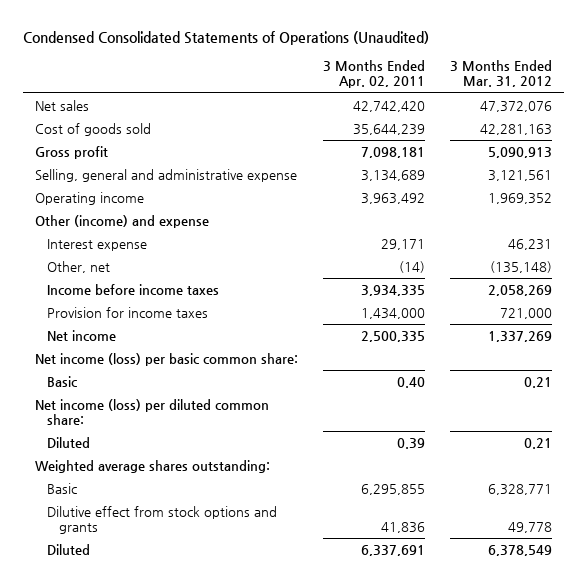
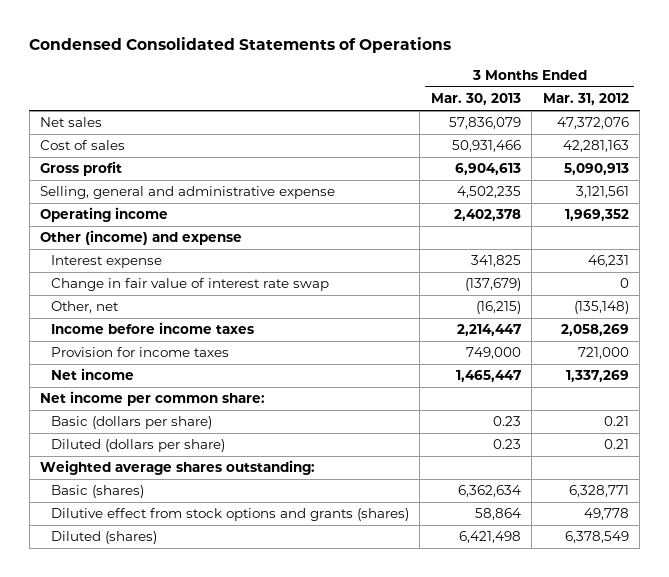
- Condensed Consolidated Statements of Operations (Unaudited)
+ Condensed Consolidated Statements of Operations
- | 3 Months Ended Apr. 02, 2011 | 3 Months Ended Mar. 31, 2012
+ | 3 Months Ended Mar. 30, 2013 | 3 Months Ended Mar. 31, 2012
- Cost of goods sold | 35,644,239 | 42,281,163
+ Cost of sales | 50,931,466 | 42,281,163
+ Change in fair value of interest rate swap | (137,679) | 0
- Net income (loss) per basic common share:
- Basic | 0.40 | 0.21
- Net income (loss) per diluted common share:
- Diluted | 0.39 | 0.21
+ Net income per common share:
+ Basic (dollars per share) | 0.23 | 0.21
+ Diluted (dollars per share) | 0.23 | 0.21
- Basic | 6,295,855 | 6,328,771
- Dilutive effect from stock options and grants | 41,836 | 49,778
- Diluted | 6,337,691 | 6,378,549
+ Basic (shares) | 6,362,634 | 6,328,771
+ Dilutive effect from stock options and grants (shares) | 58,864 | 49,778
+ Diluted (shares) | 6,421,498 | 6,378,549

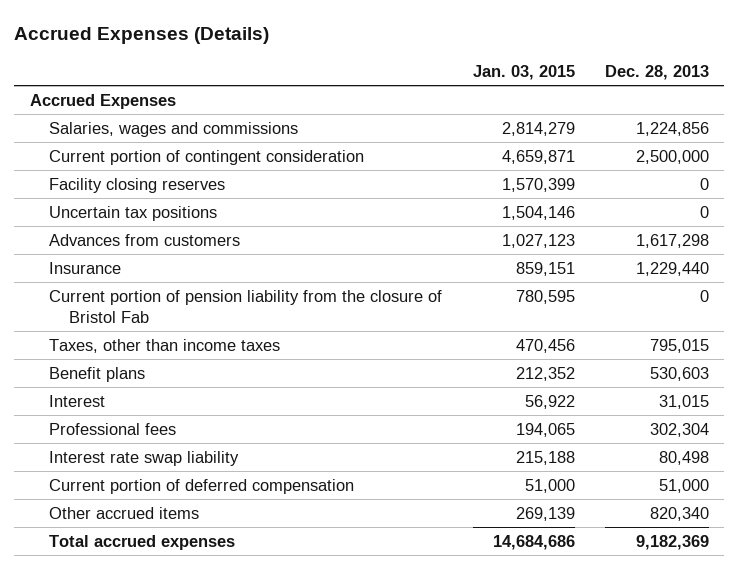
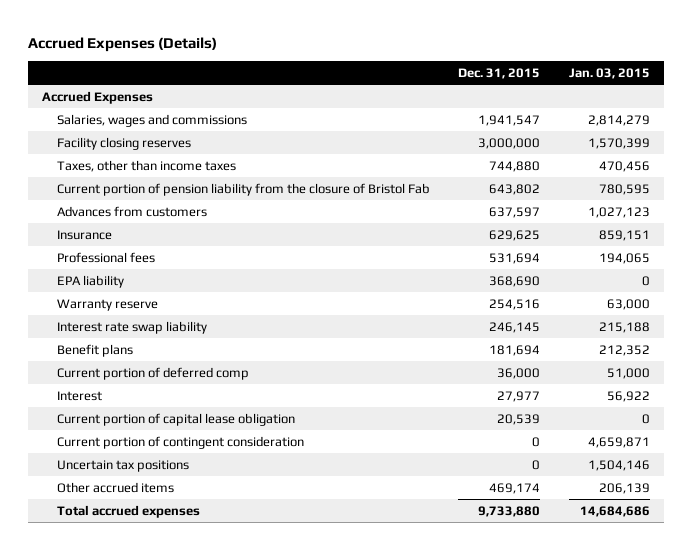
- | Jan. 03, 2015 | Dec. 28, 2013
+ | Dec. 31, 2015 | Jan. 03, 2015
moved up: Taxes, other than income taxes | 744,880 | 470,456
moved up: Current portion of pension liability from the closure of Bristol Fab | 643,802 | 780,595
+ EPA liability | 368,690 | 0
+ Warranty reserve | 254,516 | 63,000
- Current portion of deferred compensation | 51,000 | 51,000
- Other accrued items | 269,139 | 820,340
moved down: Benefit plans | 181,694 | 212,352
+ Current portion of deferred comp | 36,000 | 51,000
moved down: Interest | 27,977 | 56,922
+ Current portion of capital lease obligation | 20,539 | 0
moved down: Current portion of contingent consideration | 0 | 4,659,871
moved down: Uncertain tax positions | 0 | 1,504,146
+ Other accrued items | 469,174 | 206,139

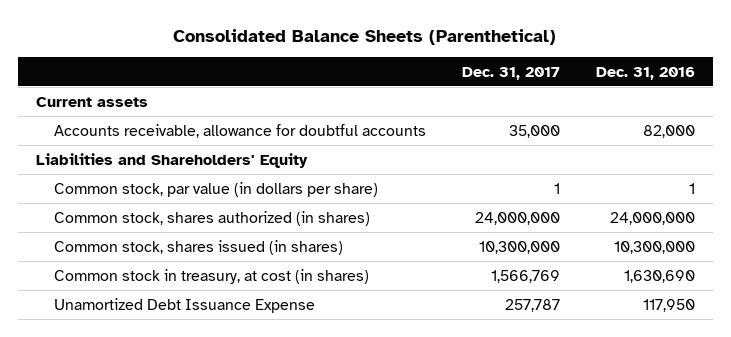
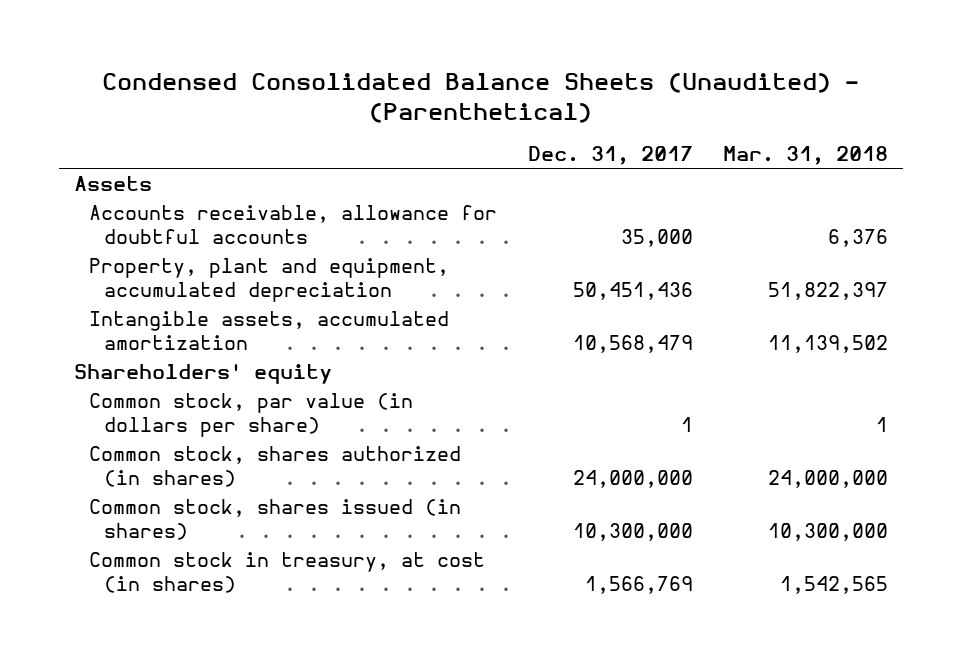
- Consolidated Balance Sheets (Parenthetical)
+ Condensed Consolidated Balance Sheets (Unaudited) - (Parenthetical)
- | Dec. 31, 2017 | Dec. 31, 2016
+ | Dec. 31, 2017 | Mar. 31, 2018
- Current assets
+ Assets
- Liabilities and Shareholders' Equity
+ Property, plant and equipment, accumulated depreciation | 50,451,436 | 51,822,397
+ Intangible assets, accumulated amortization | 10,568,479 | 11,139,502
+ Shareholders' equity
- Unamortized Debt Issuance Expense | 257,787 | 117,950

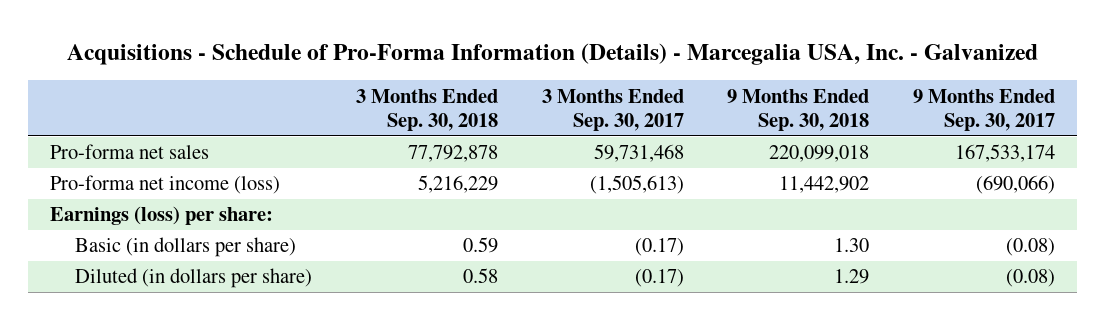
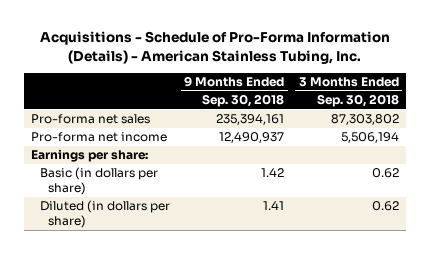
- Acquisitions - Schedule of Pro-Forma Information (Details) - Marcegalia USA, Inc. - Galvanized
+ Acquisitions - Schedule of Pro-Forma Information (Details) - American Stainless Tubing, Inc.
- | 3 Months Ended Sep. 30, 2018 | 3 Months Ended Sep. 30, 2017 | 9 Months Ended Sep. 30, 2018 | 9 Months Ended Sep. 30, 2017
+ | 9 Months Ended Sep. 30, 2018 | 3 Months Ended Sep. 30, 2018
- Pro-forma net sales | 77,792,878 | 59,731,468 | 220,099,018 | 167,533,174
- Pro-forma net income (loss) | 5,216,229 | (1,505,613) | 11,442,902 | (690,066)
- Earnings (loss) per share:
- Basic (in dollars per share) | 0.59 | (0.17) | 1.30 | (0.08)
- Diluted (in dollars per share) | 0.58 | (0.17) | 1.29 | (0.08)
+ Pro-forma net sales | 235,394,161 | 87,303,802
+ Pro-forma net income | 12,490,937 | 5,506,194
+ Earnings per share:
+ Basic (in dollars per share) | 1.42 | 0.62
+ Diluted (in dollars per share) | 1.41 | 0.62

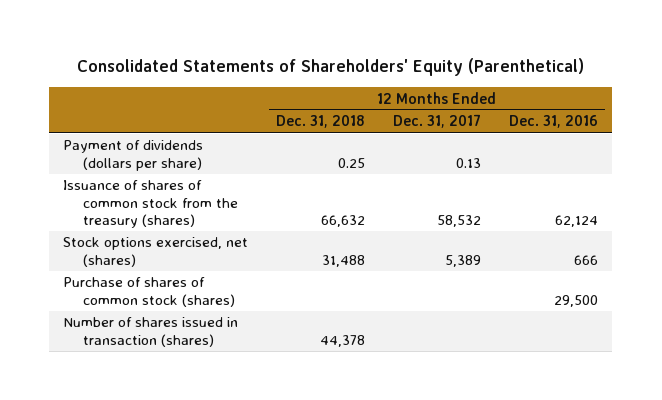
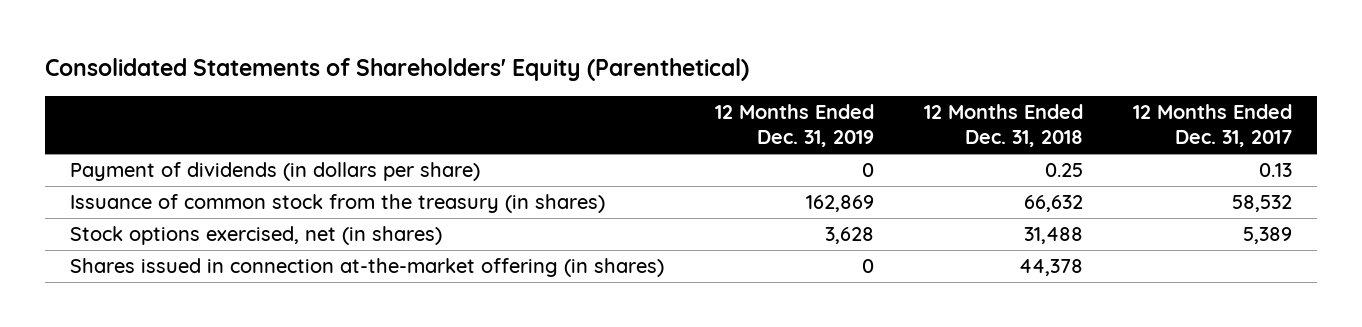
- | 12 Months Ended Dec. 31, 2018 | 12 Months Ended Dec. 31, 2017 | 12 Months Ended Dec. 31, 2016
+ | 12 Months Ended Dec. 31, 2019 | 12 Months Ended Dec. 31, 2018 | 12 Months Ended Dec. 31, 2017
- Payment of dividends (dollars per share) | 0.25 | 0.13 |
- Issuance of shares of common stock from the treasury (shares) | 66,632 | 58,532 | 62,124
- Stock options exercised, net (shares) | 31,488 | 5,389 | 666
- Purchase of shares of common stock (shares) | | | 29,500
- Number of shares issued in transaction (shares) | 44,378 | |
+ Payment of dividends (in dollars per share) | 0 | 0.25 | 0.13
+ Issuance of common stock from the treasury (in shares) | 162,869 | 66,632 | 58,532
+ Stock options exercised, net (in shares) | 3,628 | 31,488 | 5,389
+ Shares issued in connection at-the-market offering (in shares) | 0 | 44,378 |

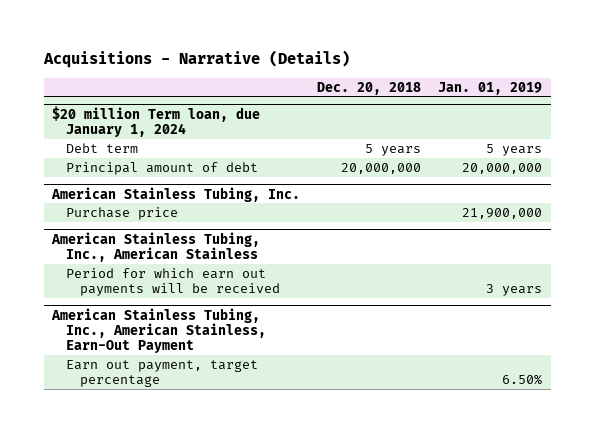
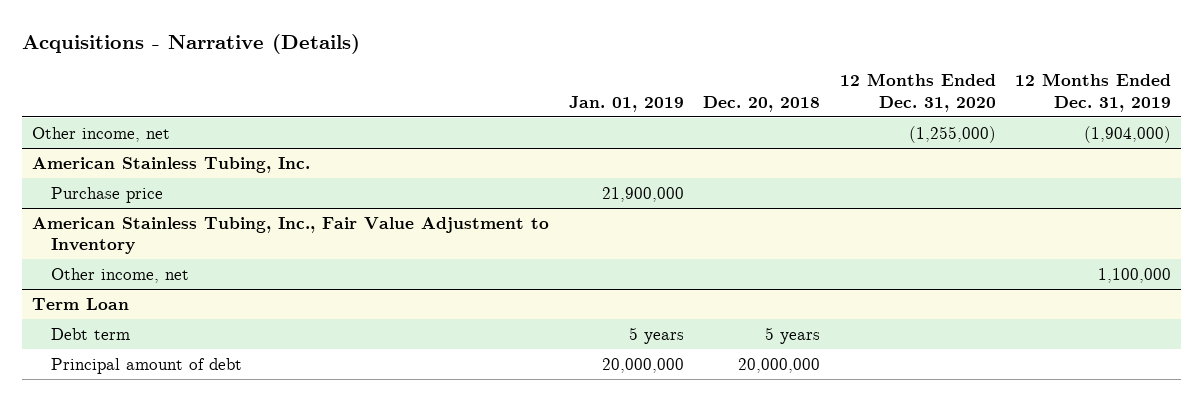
- | Dec. 20, 2018 | Jan. 01, 2019
+ | Jan. 01, 2019 | Dec. 20, 2018 | 12 Months Ended Dec. 31, 2020 | 12 Months Ended Dec. 31, 2019
- $20 million Term loan, due January 1, 2024
- Debt term | 5 years | 5 years
- Principal amount of debt | 20,000,000 | 20,000,000
+ Other income, net | | | (1,255,000) | (1,904,000)
- American Stainless Tubing, Inc., American Stainless
- Period for which earn out payments will be received | | 3 years
- American Stainless Tubing, Inc., American Stainless, Earn-Out Payment
- Earn out payment, target percentage | | 6.50%
+ American Stainless Tubing, Inc., Fair Value Adjustment to Inventory
+ Other income, net | | | | 1,100,000
+ Term Loan
+ Debt term | 5 years | 5 years | |
+ Principal amount of debt | 20,000,000 | 20,000,000 | |

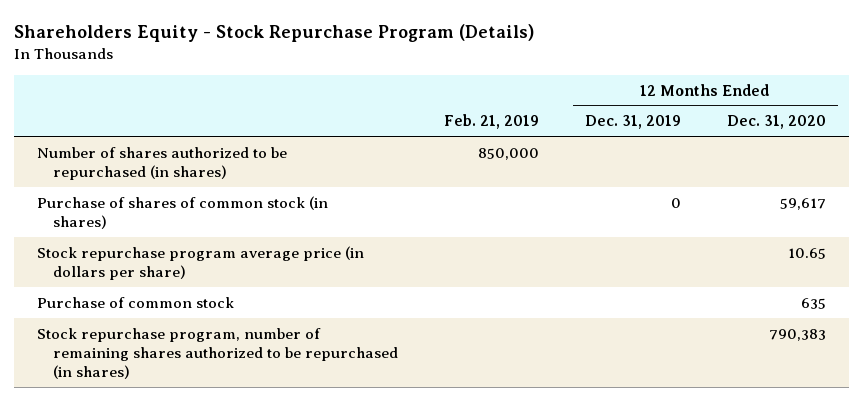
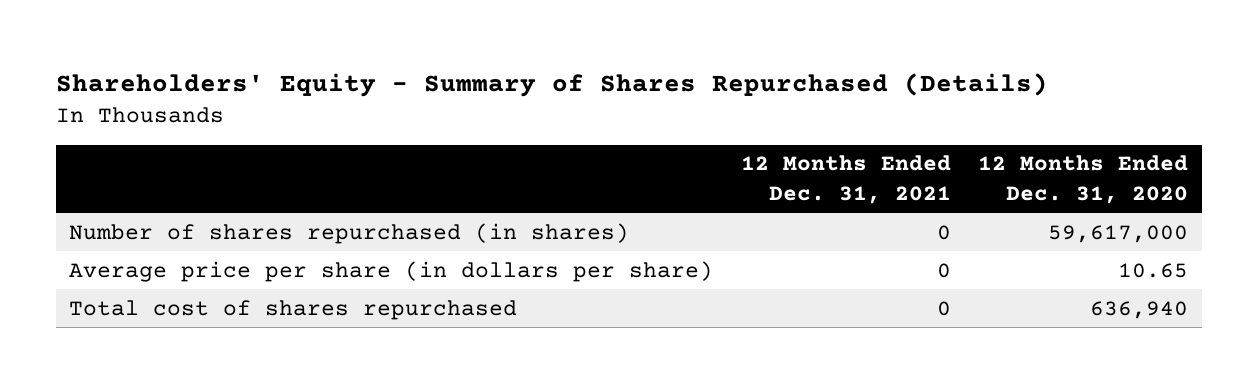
- Shareholders Equity - Stock Repurchase Program (Details)
+ Shareholders' Equity - Summary of Shares Repurchased (Details)
- | Feb. 21, 2019 | 12 Months Ended Dec. 31, 2019 | 12 Months Ended Dec. 31, 2020
+ | 12 Months Ended Dec. 31, 2021 | 12 Months Ended Dec. 31, 2020
- Number of shares authorized to be repurchased (in shares) | 850,000 | |
- Purchase of shares of common stock (in shares) | | 0 | 59,617
- Stock repurchase program average price (in dollars per share) | | | 10.65
- Purchase of common stock | | | 635
- Stock repurchase program, number of remaining shares authorized to be repurchased (in shares) | | | 790,383
+ Number of shares repurchased (in shares) | 0 | 59,617,000
+ Average price per share (in dollars per share) | 0 | 10.65
+ Total cost of shares repurchased | 0 | 636,940

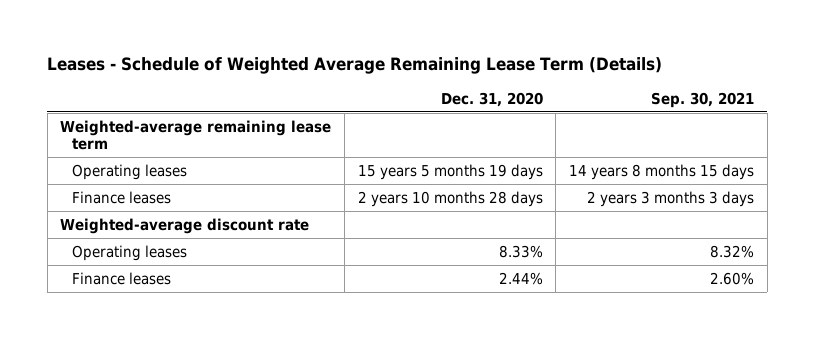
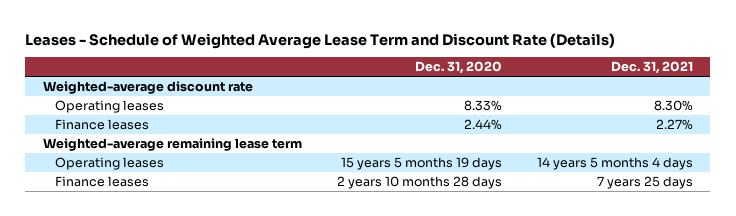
- Leases - Schedule of Weighted Average Remaining Lease Term (Details)
+ Leases - Schedule of Weighted Average Lease Term and Discount Rate (Details)
- | Dec. 31, 2020 | Sep. 30, 2021
+ | Dec. 31, 2020 | Dec. 31, 2021
moved down: Weighted-average remaining lease term
moved down: Operating leases | 15 years 5 months 19 days | 14 years 5 months 4 days
moved down: Finance leases | 2 years 10 months 28 days | 7 years 25 days

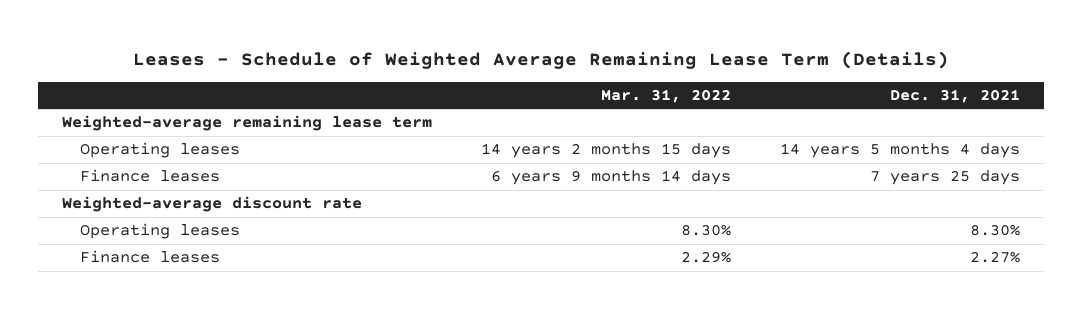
- Leases - Schedule of Weighted Average Lease Term and Discount Rate (Details)
+ Leases - Schedule of Weighted Average Remaining Lease Term (Details)
- | Dec. 31, 2020 | Dec. 31, 2021
+ | Mar. 31, 2022 | Dec. 31, 2021
moved down: Weighted-average discount rate
moved down: Operating leases | 8.30% | 8.30%
moved down: Finance leases | 2.29% | 2.27%

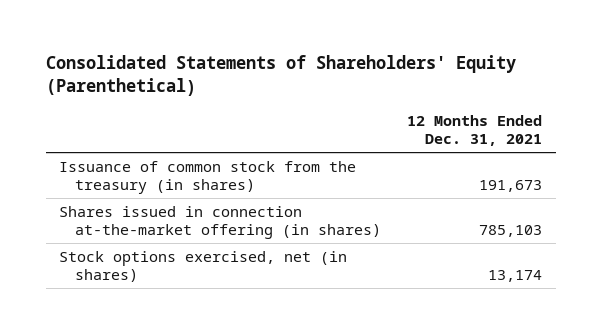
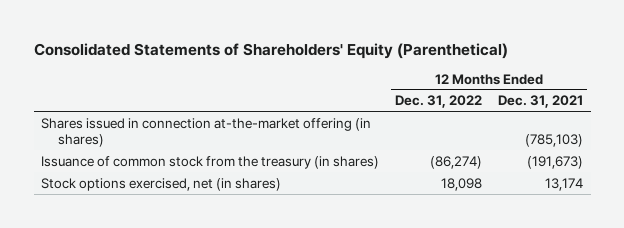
- | 12 Months Ended Dec. 31, 2021
+ | 12 Months Ended Dec. 31, 2022 | 12 Months Ended Dec. 31, 2021
- Issuance of common stock from the treasury (in shares) | 191,673
- Shares issued in connection at-the-market offering (in shares) | 785,103
+ Shares issued in connection at-the-market offering (in shares) | | (785,103)
+ Issuance of common stock from the treasury (in shares) | (86,274) | (191,673)

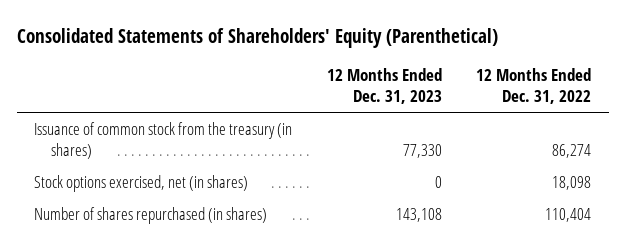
- | 12 Months Ended Dec. 31, 2022 | 12 Months Ended Dec. 31, 2021
+ | 12 Months Ended Dec. 31, 2023 | 12 Months Ended Dec. 31, 2022
- Shares issued in connection at-the-market offering (in shares) | | (785,103)
- Issuance of common stock from the treasury (in shares) | (86,274) | (191,673)
+ Issuance of common stock from the treasury (in shares) | 77,330 | 86,274
+ Number of shares repurchased (in shares) | 143,108 | 110,404

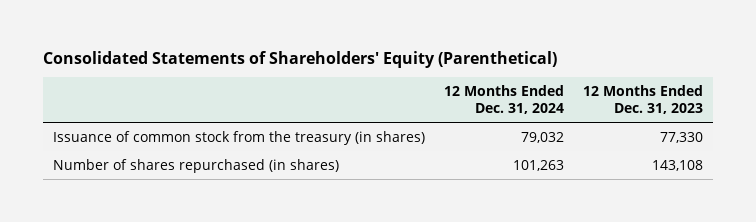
- | 12 Months Ended Dec. 31, 2023 | 12 Months Ended Dec. 31, 2022
+ | 12 Months Ended Dec. 31, 2024 | 12 Months Ended Dec. 31, 2023
- Stock options exercised, net (in shares) | 0 | 18,098

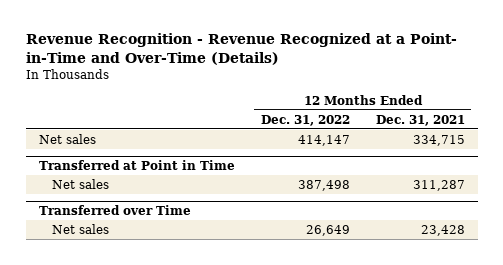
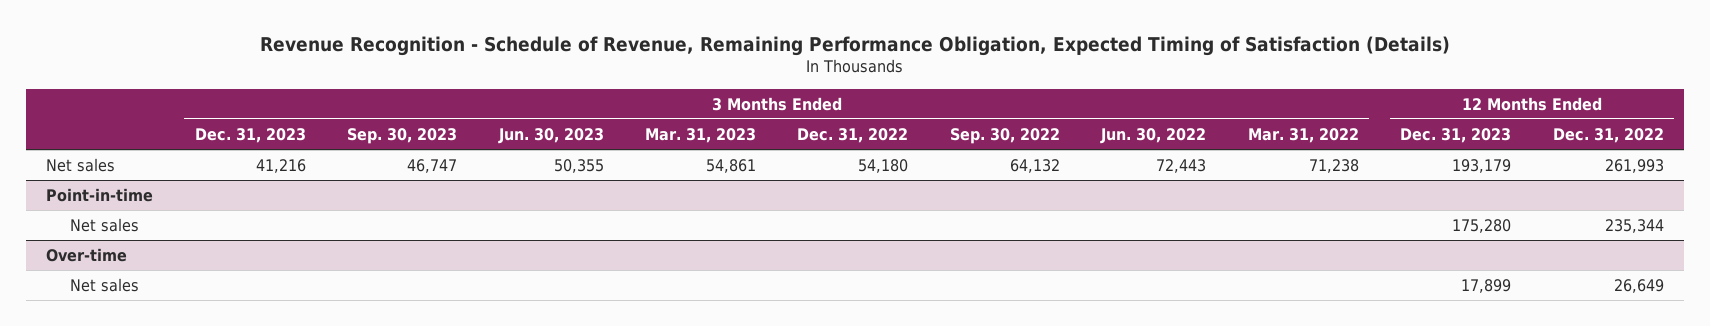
- Revenue Recognition - Revenue Recognized at a Point- in-Time and Over-Time (Details)
+ Revenue Recognition - Schedule of Revenue, Remaining Performance Obligation, Expected Timing of Satisfaction (Details)
- | 12 Months Ended Dec. 31, 2022 | 12 Months Ended Dec. 31, 2021
+ | 3 Months Ended Dec. 31, 2023 | 3 Months Ended Sep. 30, 2023 | 3 Months Ended Jun. 30, 2023 | 3 Months Ended Mar. 31, 2023 | 3 Months Ended Dec. 31, 2022 | 3 Months Ended Sep. 30, 2022 | 3 Months Ended Jun. 30, 2022 | 3 Months Ended Mar. 31, 2022 | 12 Months Ended Dec. 31, 2023 | 12 Months Ended Dec. 31, 2022
- Net sales | 414,147 | 334,715
- Transferred at Point in Time
- Net sales | 387,498 | 311,287
- Transferred over Time
+ Net sales | 41,216 | 46,747 | 50,355 | 54,861 | 54,180 | 64,132 | 72,443 | 71,238 | 193,179 | 261,993
+ Point-in-time
+ Net sales | | | | | | | | | 175,280 | 235,344
+ Over-time

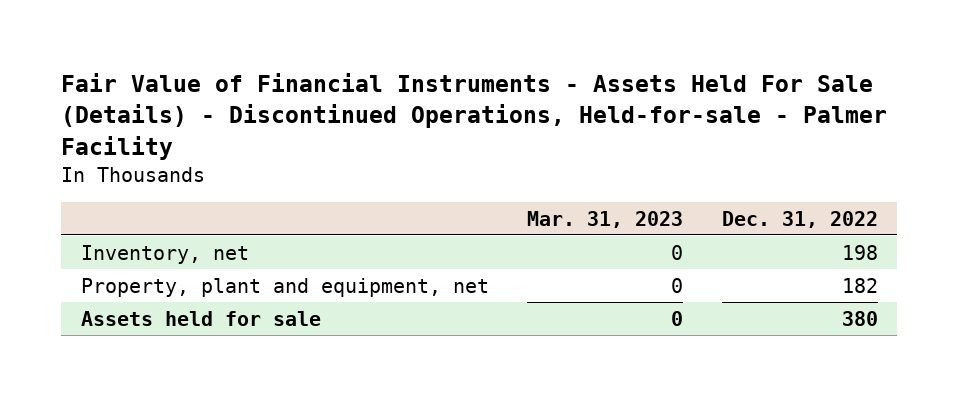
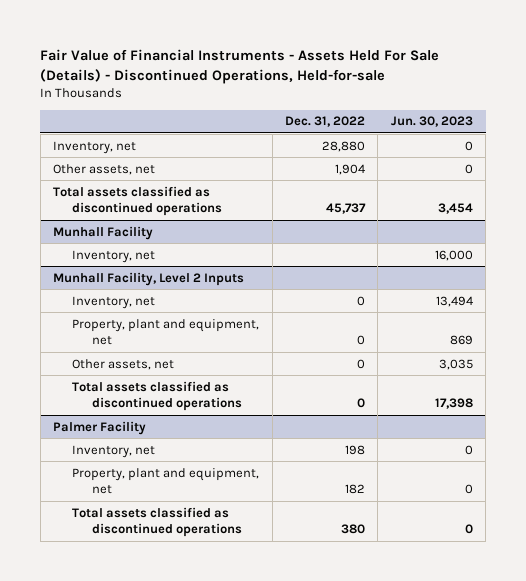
- Fair Value of Financial Instruments - Assets Held For Sale (Details) - Discontinued Operations, Held-for-sale - Palmer Facility
+ Fair Value of Financial Instruments - Assets Held For Sale (Details) - Discontinued Operations, Held-for-sale
- | Mar. 31, 2023 | Dec. 31, 2022
+ | Dec. 31, 2022 | Jun. 30, 2023
+ Inventory, net | 28,880 | 0
+ Other assets, net | 1,904 | 0
+ Total assets classified as discontinued operations | 45,737 | 3,454
+ Munhall Facility
+ Inventory, net | | 16,000
+ Munhall Facility, Level 2 Inputs
+ Inventory, net | 0 | 13,494
+ Property, plant and equipment, net | 0 | 869
+ Other assets, net | 0 | 3,035
+ Total assets classified as discontinued operations | 0 | 17,398
+ Palmer Facility
- Assets held for sale | 0 | 380
+ Total assets classified as discontinued operations | 380 | 0

